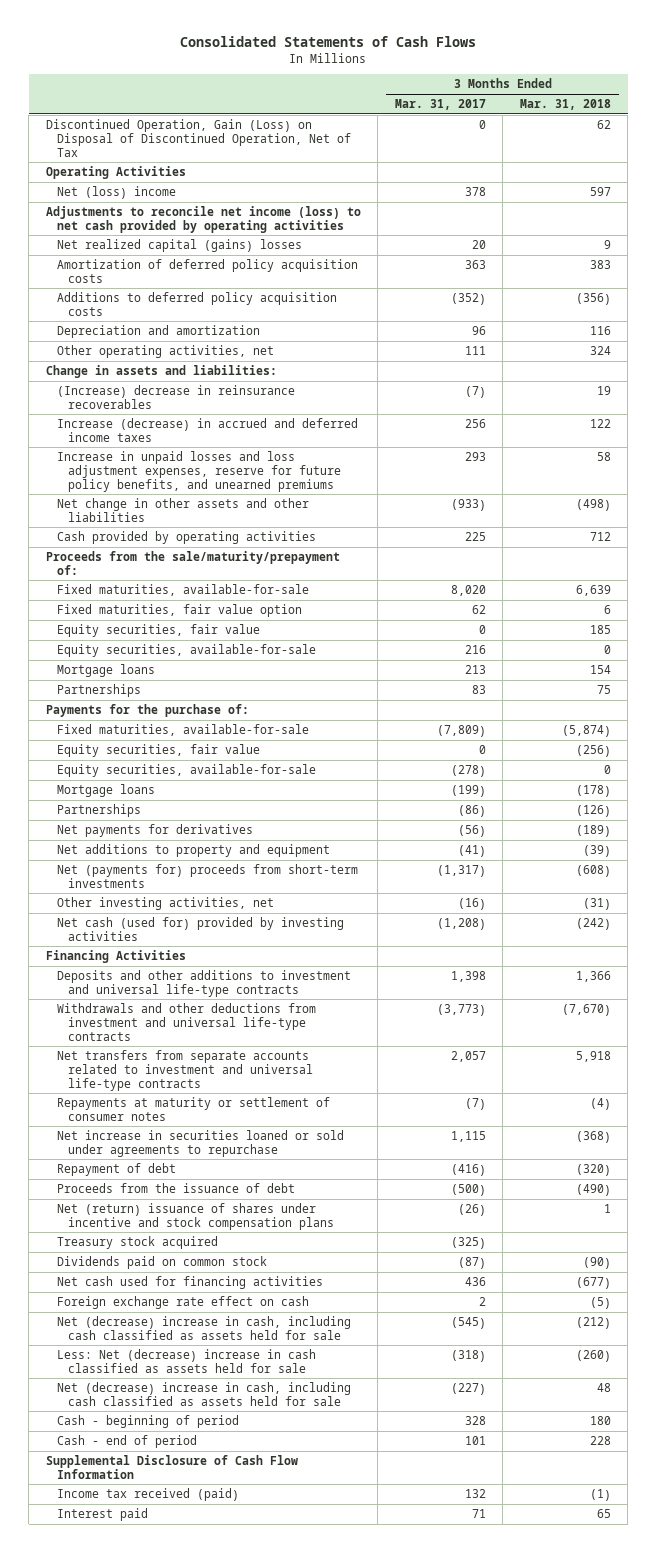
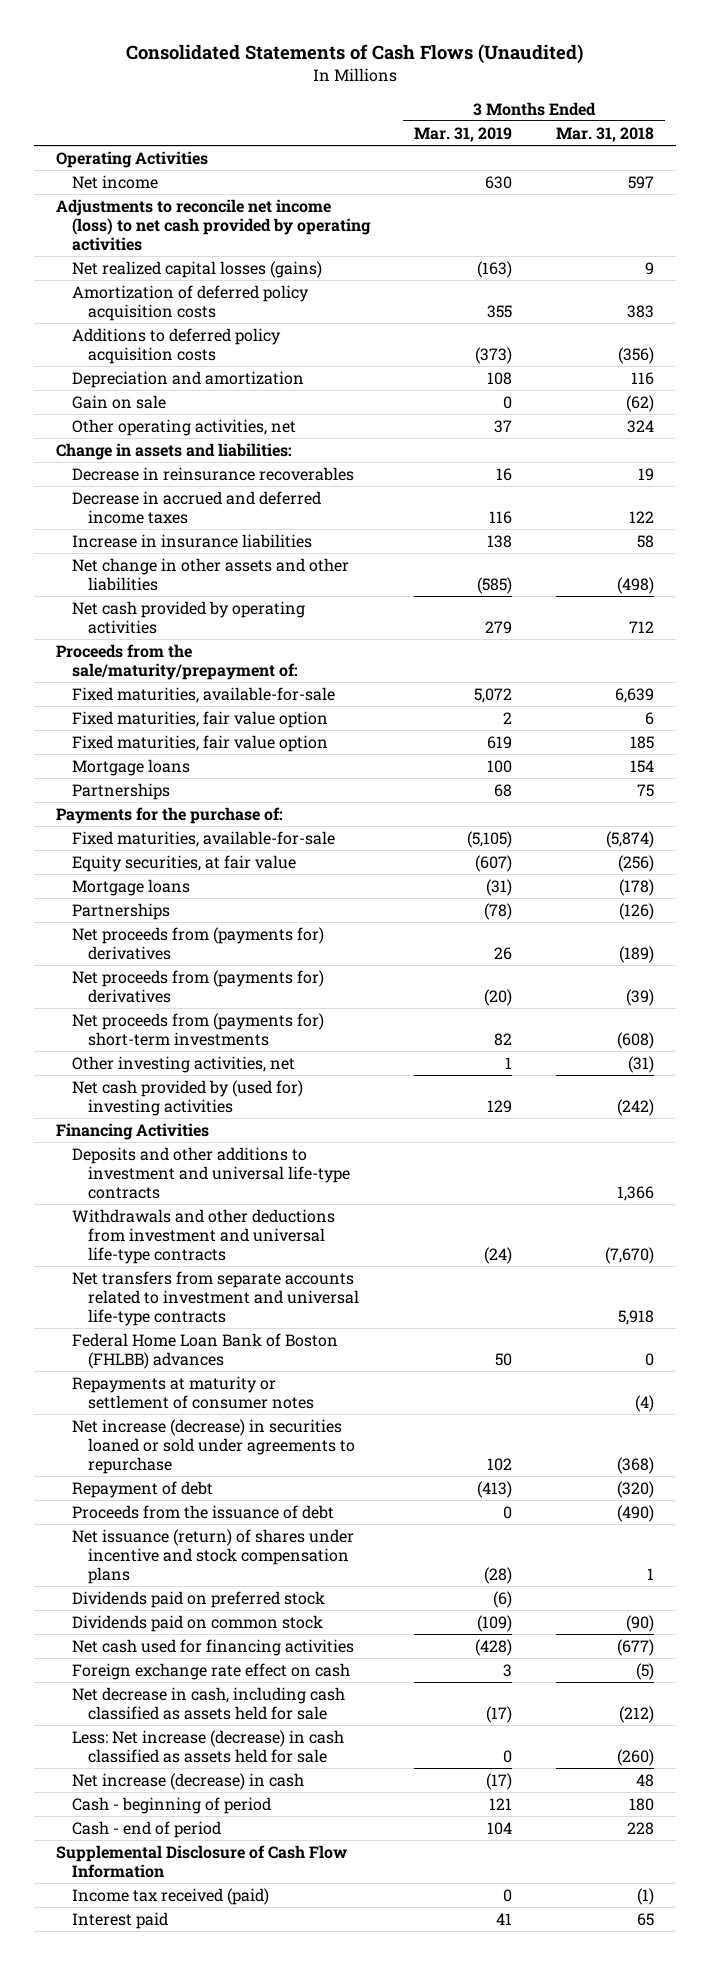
- Consolidated Statements of Cash Flows
+ Consolidated Statements of Cash Flows (Unaudited)
- | 3 Months Ended Mar. 31, 2017 | 3 Months Ended Mar. 31, 2018
+ | 3 Months Ended Mar. 31, 2019 | 3 Months Ended Mar. 31, 2018
- Discontinued Operation, Gain (Loss) on Disposal of Discontinued Operation, Net of Tax | 0 | 62
- Net (loss) income | 378 | 597
+ Net income | 630 | 597
- Net realized capital (gains) losses | 20 | 9
+ Net realized capital losses (gains) | (163) | 9
+ Gain on sale | 0 | (62)
- (Increase) decrease in reinsurance recoverables | (7) | 19
- Increase (decrease) in accrued and deferred income taxes | 256 | 122
- Increase in unpaid losses and loss adjustment expenses, reserve for future policy benefits, and unearned premiums | 293 | 58
+ Decrease in reinsurance recoverables | 16 | 19
+ Decrease in accrued and deferred income taxes | 116 | 122
+ Increase in insurance liabilities | 138 | 58
- Cash provided by operating activities | 225 | 712
+ Net cash provided by operating activities | 279 | 712
- Equity securities, fair value | 0 | 185
- Equity securities, available-for-sale | 216 | 0
+ Fixed maturities, fair value option | 619 | 185
- Equity securities, fair value | 0 | (256)
- Equity securities, available-for-sale | (278) | 0
+ Equity securities, at fair value | (607) | (256)
- Net payments for derivatives | (56) | (189)
- Net additions to property and equipment | (41) | (39)
- Net (payments for) proceeds from short-term investments | (1,317) | (608)
+ Net proceeds from (payments for) derivatives | 26 | (189)
+ Net proceeds from (payments for) derivatives | (20) | (39)
+ Net proceeds from (payments for) short-term investments | 82 | (608)
- Net cash (used for) provided by investing activities | (1,208) | (242)
+ Net cash provided by (used for) investing activities | 129 | (242)
+ Federal Home Loan Bank of Boston (FHLBB) advances | 50 | 0
- Net increase in securities loaned or sold under agreements to repurchase | 1,115 | (368)
+ Net increase (decrease) in securities loaned or sold under agreements to repurchase | 102 | (368)
- Net (return) issuance of shares under incentive and stock compensation plans | (26) | 1
- Treasury stock acquired | (325) |
+ Net issuance (return) of shares under incentive and stock compensation plans | (28) | 1
+ Dividends paid on preferred stock | (6) |
- Net (decrease) increase in cash, including cash classified as assets held for sale | (545) | (212)
- Less: Net (decrease) increase in cash classified as assets held for sale | (318) | (260)
- Net (decrease) increase in cash, including cash classified as assets held for sale | (227) | 48
+ Net decrease in cash, including cash classified as assets held for sale | (17) | (212)
+ Less: Net increase (decrease) in cash classified as assets held for sale | 0 | (260)
+ Net increase (decrease) in cash | (17) | 48

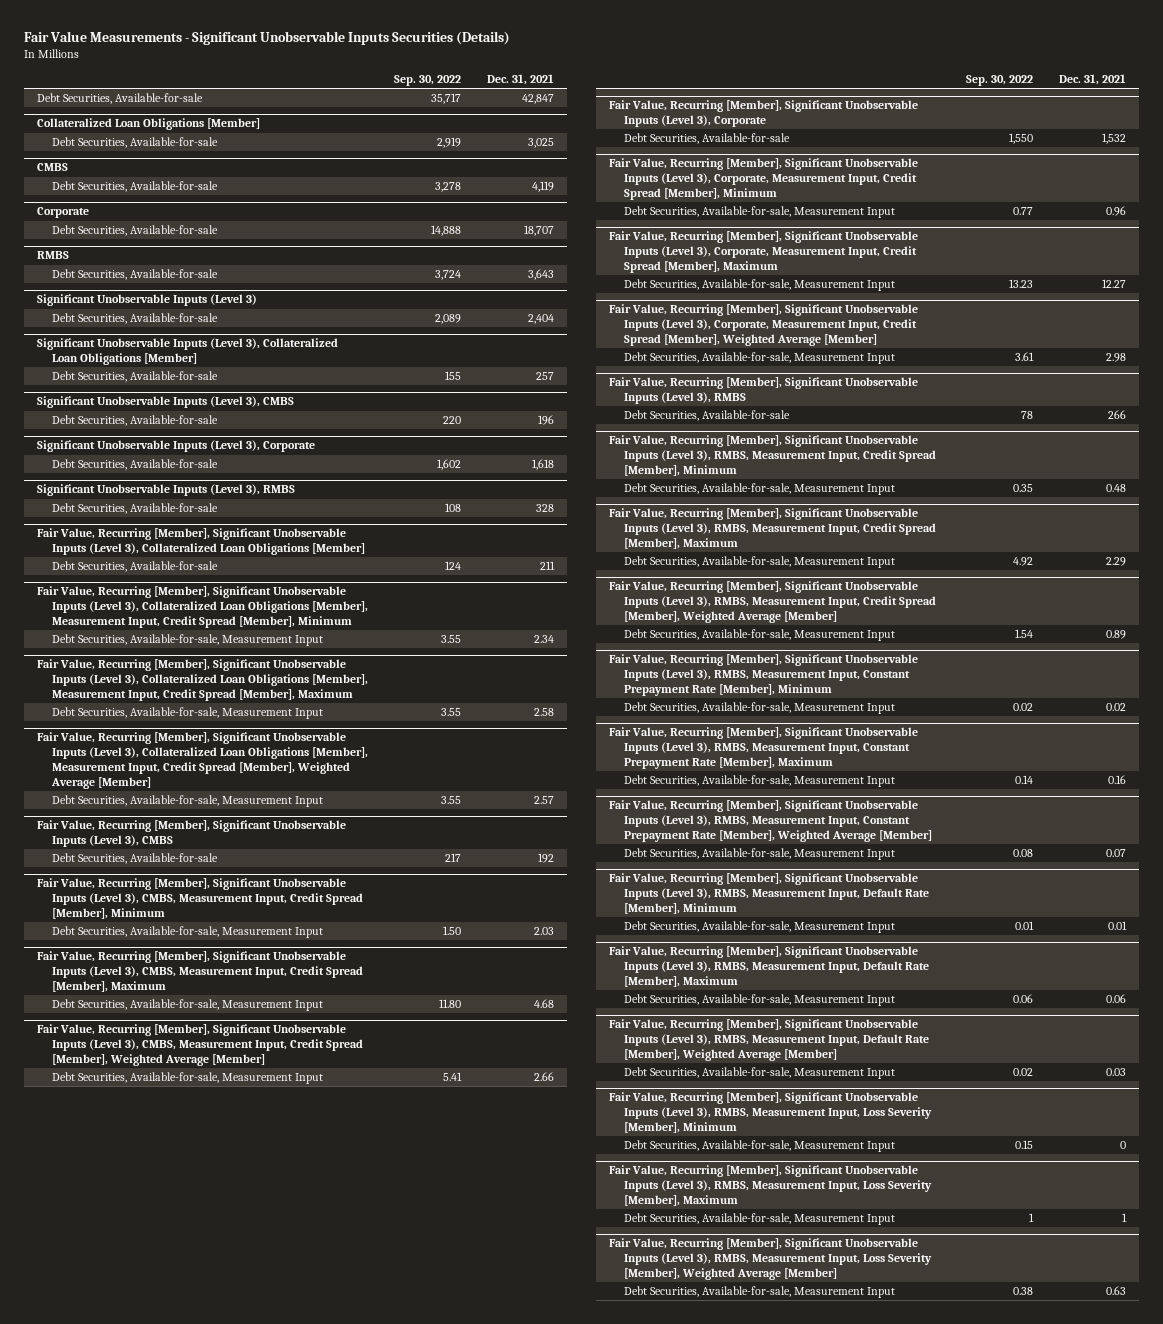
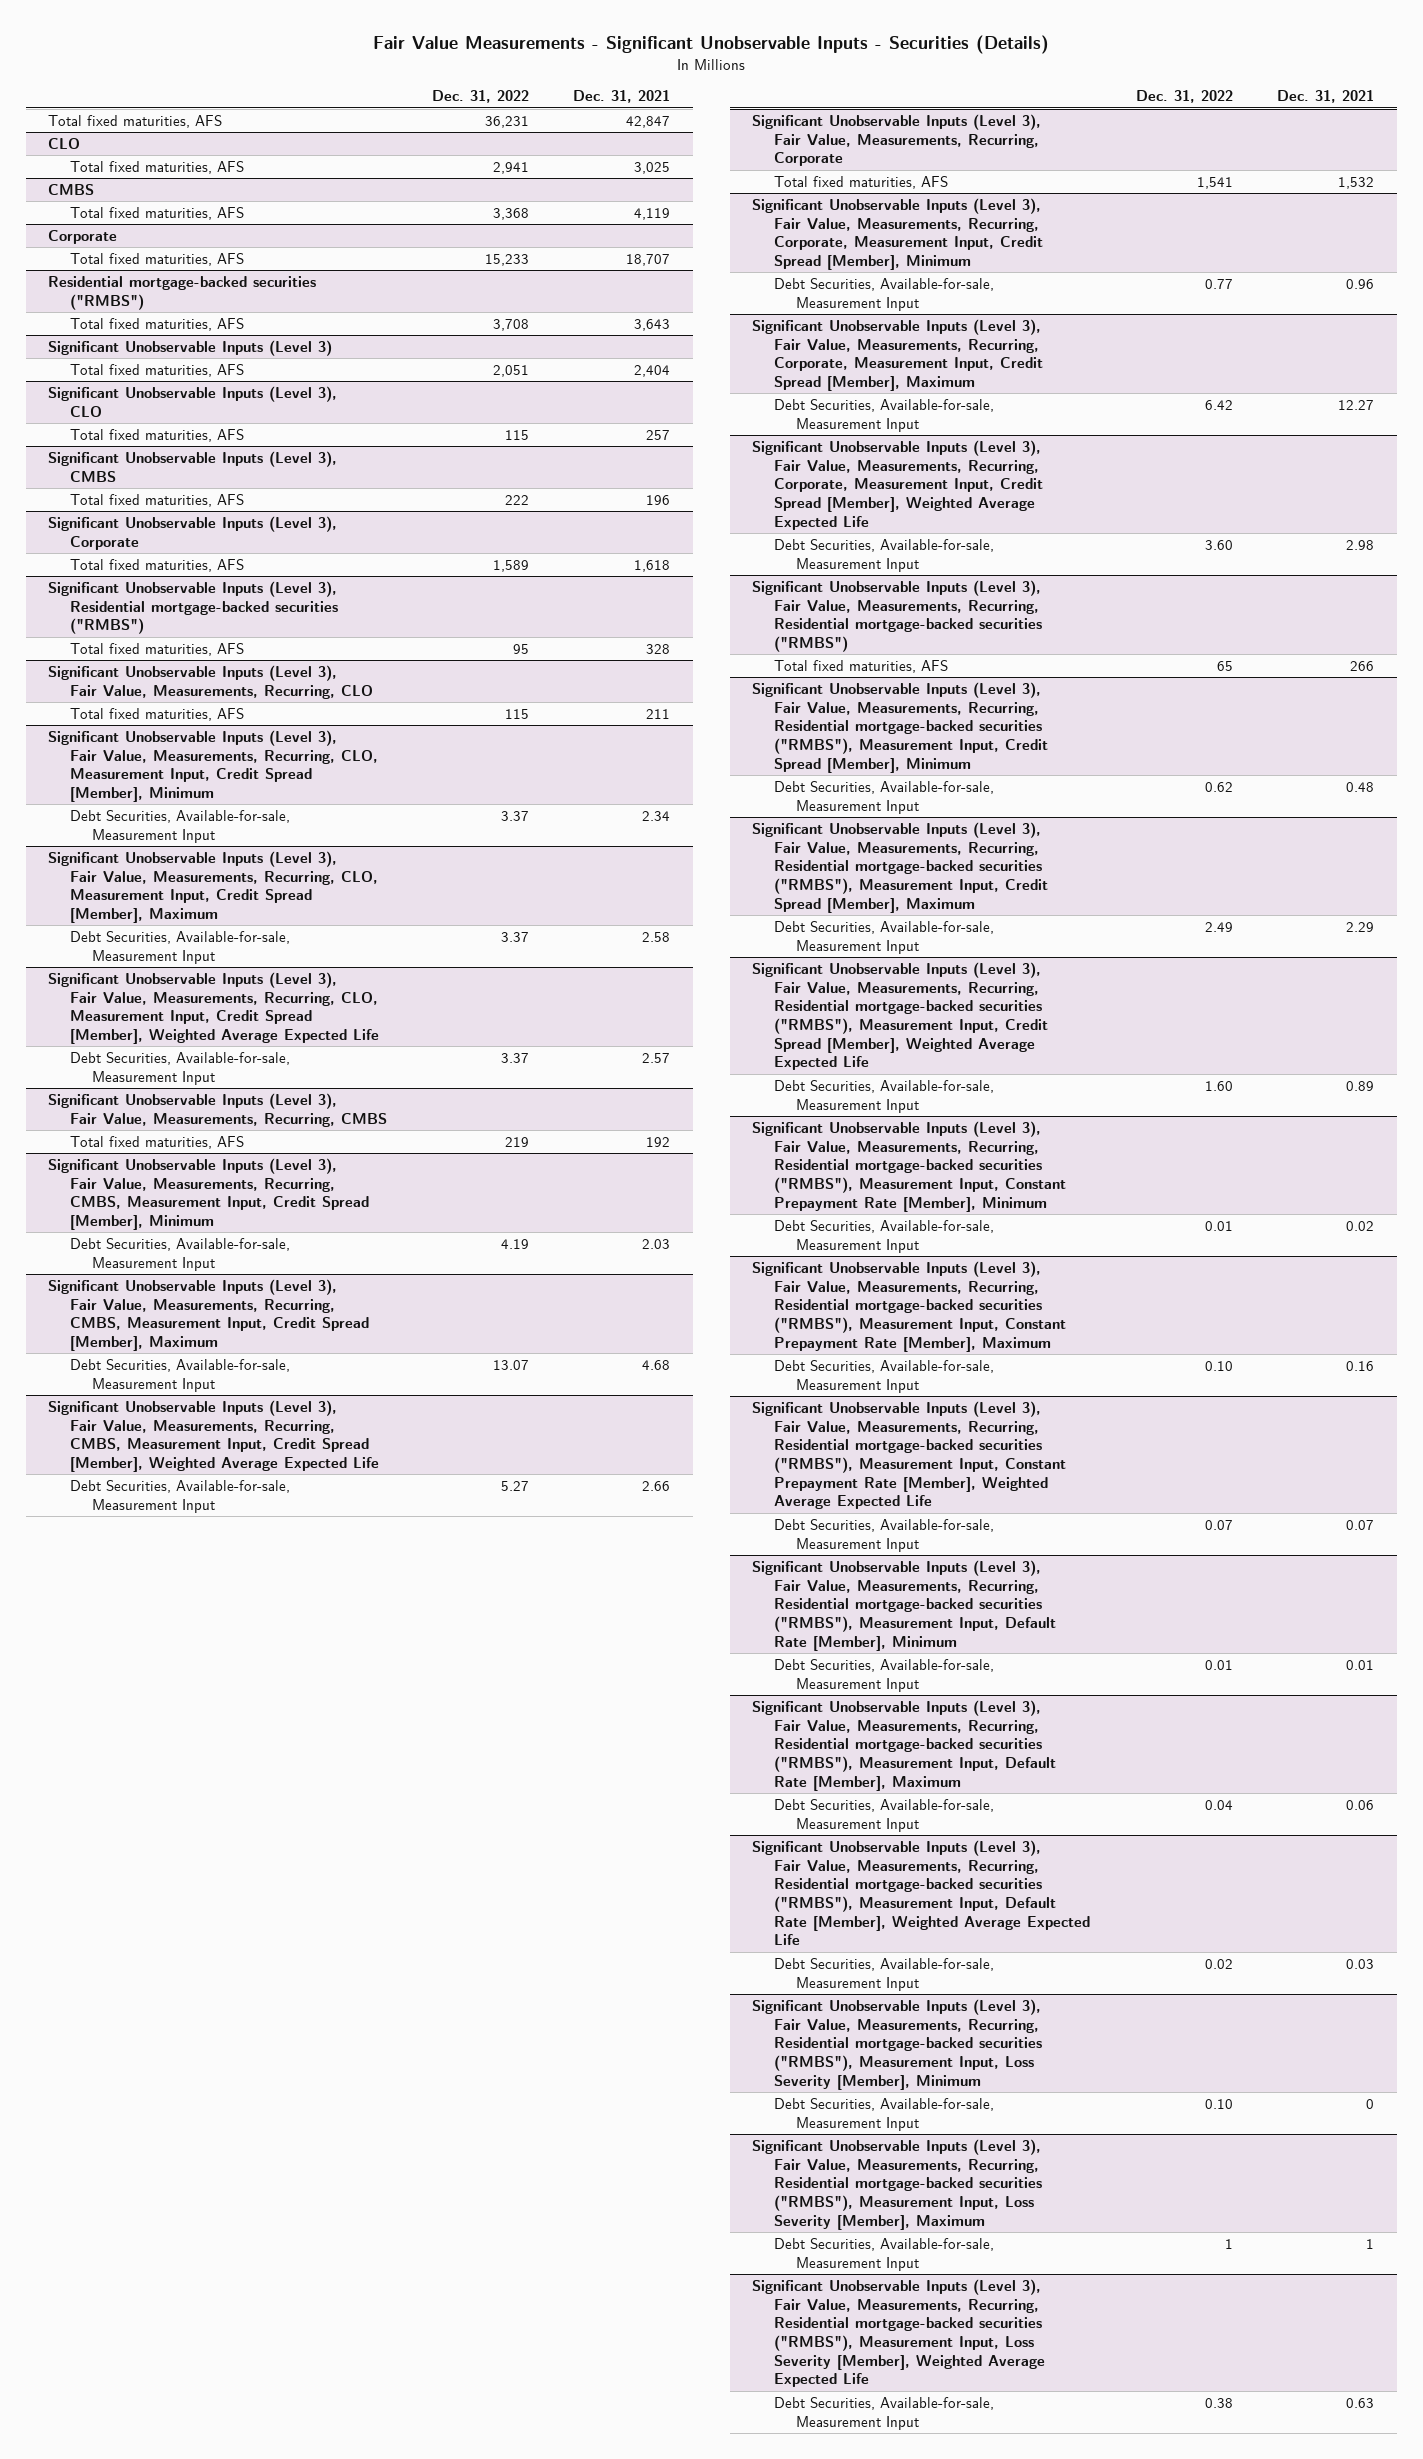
- Fair Value Measurements - Significant Unobservable Inputs Securities (Details)
+ Fair Value Measurements - Significant Unobservable Inputs - Securities (Details)
- | Sep. 30, 2022 | Dec. 31, 2021
+ | Dec. 31, 2022 | Dec. 31, 2021
- Debt Securities, Available-for-sale | 35,717 | 42,847
- Collateralized Loan Obligations [Member]
- Debt Securities, Available-for-sale | 2,919 | 3,025
+ Total fixed maturities, AFS | 36,231 | 42,847
+ CLO
+ Total fixed maturities, AFS | 2,941 | 3,025
@ CMBS
- Debt Securities, Available-for-sale | 3,278 | 4,119
+ Total fixed maturities, AFS | 3,368 | 4,119
@ Corporate
- Debt Securities, Available-for-sale | 14,888 | 18,707
- RMBS
- Debt Securities, Available-for-sale | 3,724 | 3,643
@ Corporate
+ Total fixed maturities, AFS | 15,233 | 18,707
+ Residential mortgage-backed securities ("RMBS")
+ Total fixed maturities, AFS | 3,708 | 3,643
@ Significant Unobservable Inputs (Level 3)
- Debt Securities, Available-for-sale | 2,089 | 2,404
- Significant Unobservable Inputs (Level 3), Collateralized Loan Obligations [Member]
- Debt Securities, Available-for-sale | 155 | 257
@ Significant Unobservable Inputs (Level 3)
+ Total fixed maturities, AFS | 2,051 | 2,404
+ Significant Unobservable Inputs (Level 3), CLO
+ Total fixed maturities, AFS | 115 | 257
@ Significant Unobservable Inputs (Level 3), CMBS
- Debt Securities, Available-for-sale | 220 | 196
+ Total fixed maturities, AFS | 222 | 196
@ Significant Unobservable Inputs (Level 3), Corporate
- Debt Securities, Available-for-sale | 1,602 | 1,618
- Significant Unobservable Inputs (Level 3), RMBS
- Debt Securities, Available-for-sale | 108 | 328
- Fair Value, Recurring [Member], Significant Unobservable Inputs (Level 3), Collateralized Loan Obligations [Member]
- Debt Securities, Available-for-sale | 124 | 211
- Fair Value, Recurring [Member], Significant Unobservable Inputs (Level 3), Collateralized Loan Obligations [Member], Measurement Input, Credit Spread [Member], Minimum
@ Significant Unobservable Inputs (Level 3), Corporate
+ Total fixed maturities, AFS | 1,589 | 1,618
+ Significant Unobservable Inputs (Level 3), Residential mortgage-backed securities ("RMBS")
+ Total fixed maturities, AFS | 95 | 328
+ Significant Unobservable Inputs (Level 3), Fair Value, Measurements, Recurring, CLO
+ Total fixed maturities, AFS | 115 | 211
+ Significant Unobservable Inputs (Level 3), Fair Value, Measurements, Recurring, CLO, Measurement Input, Credit Spread [Member], Minimum
- Fair Value, Recurring [Member], Significant Unobservable Inputs (Level 3), Collateralized Loan Obligations [Member], Measurement Input, Credit Spread [Member], Maximum
+ Significant Unobservable Inputs (Level 3), Fair Value, Measurements, Recurring, CLO, Measurement Input, Credit Spread [Member], Maximum
- Fair Value, Recurring [Member], Significant Unobservable Inputs (Level 3), Collateralized Loan Obligations [Member], Measurement Input, Credit Spread [Member], Weighted Average [Member]
+ Significant Unobservable Inputs (Level 3), Fair Value, Measurements, Recurring, CLO, Measurement Input, Credit Spread [Member], Weighted Average Expected Life
- Fair Value, Recurring [Member], Significant Unobservable Inputs (Level 3), CMBS
- Debt Securities, Available-for-sale | 217 | 192
- Fair Value, Recurring [Member], Significant Unobservable Inputs (Level 3), CMBS, Measurement Input, Credit Spread [Member], Minimum
+ Significant Unobservable Inputs (Level 3), Fair Value, Measurements, Recurring, CMBS
+ Total fixed maturities, AFS | 219 | 192
+ Significant Unobservable Inputs (Level 3), Fair Value, Measurements, Recurring, CMBS, Measurement Input, Credit Spread [Member], Minimum
- Fair Value, Recurring [Member], Significant Unobservable Inputs (Level 3), CMBS, Measurement Input, Credit Spread [Member], Maximum
+ Significant Unobservable Inputs (Level 3), Fair Value, Measurements, Recurring, CMBS, Measurement Input, Credit Spread [Member], Maximum
- Fair Value, Recurring [Member], Significant Unobservable Inputs (Level 3), CMBS, Measurement Input, Credit Spread [Member], Weighted Average [Member]
+ Significant Unobservable Inputs (Level 3), Fair Value, Measurements, Recurring, CMBS, Measurement Input, Credit Spread [Member], Weighted Average Expected Life
- Fair Value, Recurring [Member], Significant Unobservable Inputs (Level 3), Corporate
- Debt Securities, Available-for-sale | 1,550 | 1,532
- Fair Value, Recurring [Member], Significant Unobservable Inputs (Level 3), Corporate, Measurement Input, Credit Spread [Member], Minimum
+ Significant Unobservable Inputs (Level 3), Fair Value, Measurements, Recurring, Corporate
+ Total fixed maturities, AFS | 1,541 | 1,532
+ Significant Unobservable Inputs (Level 3), Fair Value, Measurements, Recurring, Corporate, Measurement Input, Credit Spread [Member], Minimum
- Fair Value, Recurring [Member], Significant Unobservable Inputs (Level 3), Corporate, Measurement Input, Credit Spread [Member], Maximum
+ Significant Unobservable Inputs (Level 3), Fair Value, Measurements, Recurring, Corporate, Measurement Input, Credit Spread [Member], Maximum
- Fair Value, Recurring [Member], Significant Unobservable Inputs (Level 3), Corporate, Measurement Input, Credit Spread [Member], Weighted Average [Member]
+ Significant Unobservable Inputs (Level 3), Fair Value, Measurements, Recurring, Corporate, Measurement Input, Credit Spread [Member], Weighted Average Expected Life
- Fair Value, Recurring [Member], Significant Unobservable Inputs (Level 3), RMBS
- Debt Securities, Available-for-sale | 78 | 266
- Fair Value, Recurring [Member], Significant Unobservable Inputs (Level 3), RMBS, Measurement Input, Credit Spread [Member], Minimum
+ Significant Unobservable Inputs (Level 3), Fair Value, Measurements, Recurring, Residential mortgage-backed securities ("RMBS")
+ Total fixed maturities, AFS | 65 | 266
+ Significant Unobservable Inputs (Level 3), Fair Value, Measurements, Recurring, Residential mortgage-backed securities ("RMBS"), Measurement Input, Credit Spread [Member], Minimum
- Fair Value, Recurring [Member], Significant Unobservable Inputs (Level 3), RMBS, Measurement Input, Credit Spread [Member], Maximum
+ Significant Unobservable Inputs (Level 3), Fair Value, Measurements, Recurring, Residential mortgage-backed securities ("RMBS"), Measurement Input, Credit Spread [Member], Maximum
- Fair Value, Recurring [Member], Significant Unobservable Inputs (Level 3), RMBS, Measurement Input, Credit Spread [Member], Weighted Average [Member]
+ Significant Unobservable Inputs (Level 3), Fair Value, Measurements, Recurring, Residential mortgage-backed securities ("RMBS"), Measurement Input, Credit Spread [Member], Weighted Average Expected Life
- Fair Value, Recurring [Member], Significant Unobservable Inputs (Level 3), RMBS, Measurement Input, Constant Prepayment Rate [Member], Minimum
+ Significant Unobservable Inputs (Level 3), Fair Value, Measurements, Recurring, Residential mortgage-backed securities ("RMBS"), Measurement Input, Constant Prepayment Rate [Member], Minimum
- Fair Value, Recurring [Member], Significant Unobservable Inputs (Level 3), RMBS, Measurement Input, Constant Prepayment Rate [Member], Maximum
+ Significant Unobservable Inputs (Level 3), Fair Value, Measurements, Recurring, Residential mortgage-backed securities ("RMBS"), Measurement Input, Constant Prepayment Rate [Member], Maximum
- Fair Value, Recurring [Member], Significant Unobservable Inputs (Level 3), RMBS, Measurement Input, Constant Prepayment Rate [Member], Weighted Average [Member]
+ Significant Unobservable Inputs (Level 3), Fair Value, Measurements, Recurring, Residential mortgage-backed securities ("RMBS"), Measurement Input, Constant Prepayment Rate [Member], Weighted Average Expected Life
- Fair Value, Recurring [Member], Significant Unobservable Inputs (Level 3), RMBS, Measurement Input, Default Rate [Member], Minimum
+ Significant Unobservable Inputs (Level 3), Fair Value, Measurements, Recurring, Residential mortgage-backed securities ("RMBS"), Measurement Input, Default Rate [Member], Minimum
- Fair Value, Recurring [Member], Significant Unobservable Inputs (Level 3), RMBS, Measurement Input, Default Rate [Member], Maximum
+ Significant Unobservable Inputs (Level 3), Fair Value, Measurements, Recurring, Residential mortgage-backed securities ("RMBS"), Measurement Input, Default Rate [Member], Maximum
- Fair Value, Recurring [Member], Significant Unobservable Inputs (Level 3), RMBS, Measurement Input, Default Rate [Member], Weighted Average [Member]
+ Significant Unobservable Inputs (Level 3), Fair Value, Measurements, Recurring, Residential mortgage-backed securities ("RMBS"), Measurement Input, Default Rate [Member], Weighted Average Expected Life
- Fair Value, Recurring [Member], Significant Unobservable Inputs (Level 3), RMBS, Measurement Input, Loss Severity [Member], Minimum
+ Significant Unobservable Inputs (Level 3), Fair Value, Measurements, Recurring, Residential mortgage-backed securities ("RMBS"), Measurement Input, Loss Severity [Member], Minimum
- Fair Value, Recurring [Member], Significant Unobservable Inputs (Level 3), RMBS, Measurement Input, Loss Severity [Member], Maximum
+ Significant Unobservable Inputs (Level 3), Fair Value, Measurements, Recurring, Residential mortgage-backed securities ("RMBS"), Measurement Input, Loss Severity [Member], Maximum
- Fair Value, Recurring [Member], Significant Unobservable Inputs (Level 3), RMBS, Measurement Input, Loss Severity [Member], Weighted Average [Member]
+ Significant Unobservable Inputs (Level 3), Fair Value, Measurements, Recurring, Residential mortgage-backed securities ("RMBS"), Measurement Input, Loss Severity [Member], Weighted Average Expected Life

